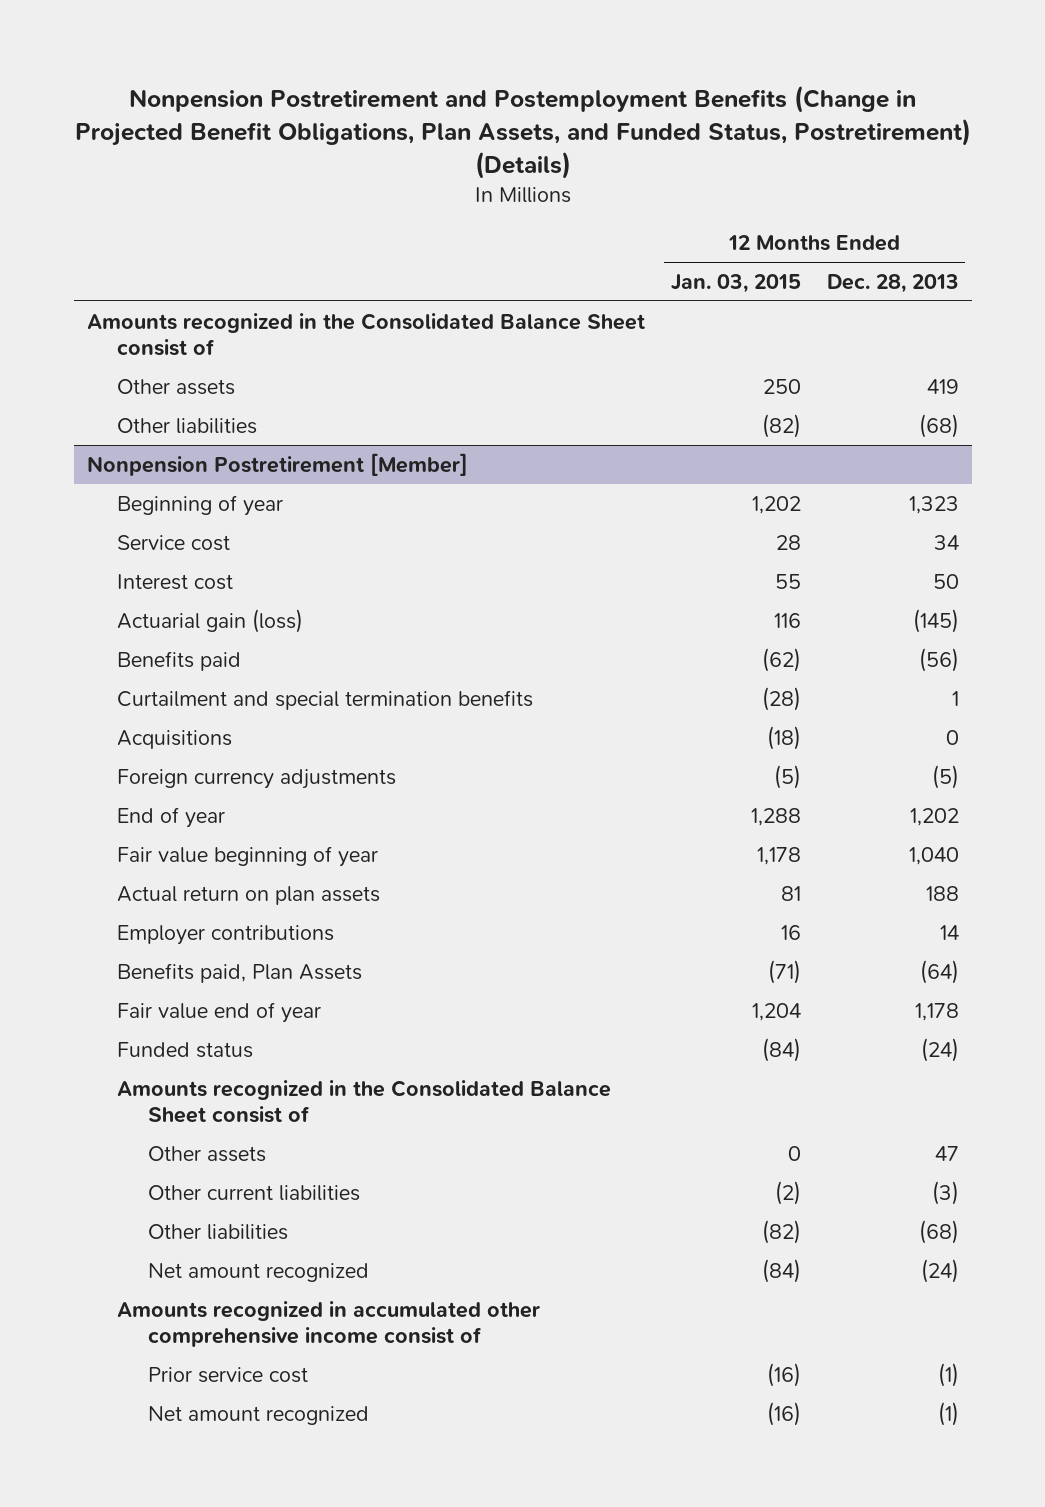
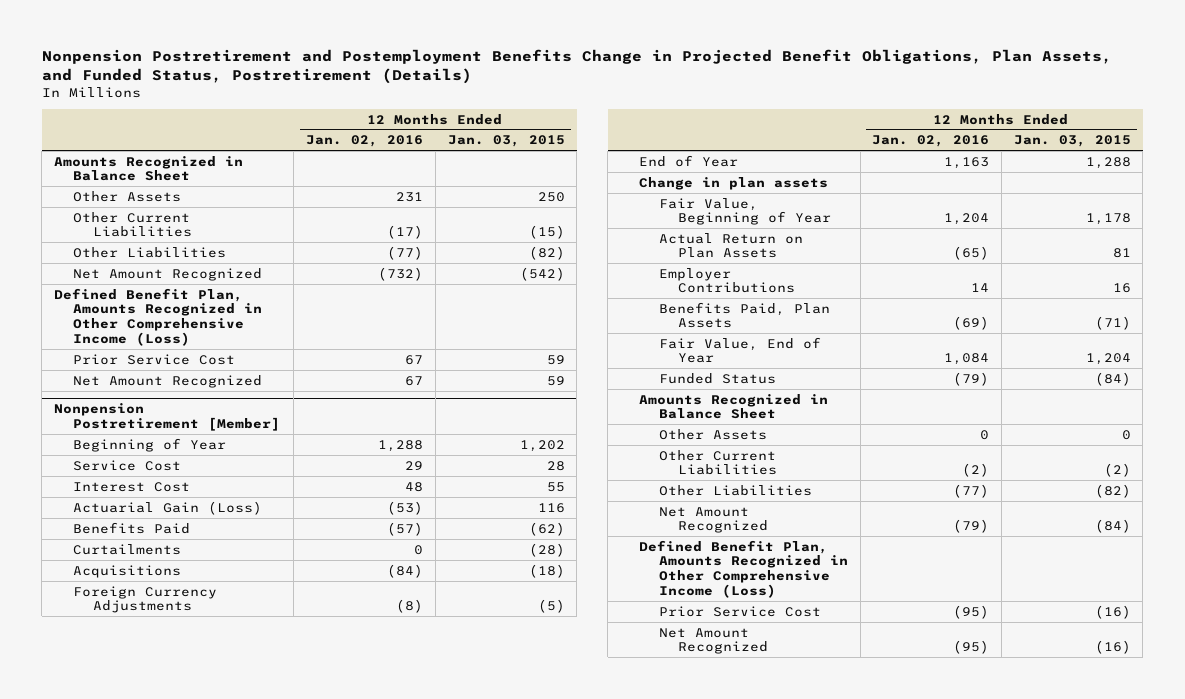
- Nonpension Postretirement and Postemployment Benefits (Change in Projected Benefit Obligations, Plan Assets, and Funded Status, Postretirement) (Details)
+ Nonpension Postretirement and Postemployment Benefits Change in Projected Benefit Obligations, Plan Assets, and Funded Status, Postretirement (Details)
- | 12 Months Ended Jan. 03, 2015 | 12 Months Ended Dec. 28, 2013
+ | 12 Months Ended Jan. 02, 2016 | 12 Months Ended Jan. 03, 2015
- Amounts recognized in the Consolidated Balance Sheet consist of
- Other assets | 250 | 419
- Other liabilities | (82) | (68)
+ Amounts Recognized in Balance Sheet
+ Other Assets | 231 | 250
+ Other Current Liabilities | (17) | (15)
+ Other Liabilities | (77) | (82)
+ Net Amount Recognized | (732) | (542)
+ Defined Benefit Plan, Amounts Recognized in Other Comprehensive Income (Loss)
+ Prior Service Cost | 67 | 59
+ Net Amount Recognized | 67 | 59
@ Nonpension Postretirement [Member]
- Beginning of year | 1,202 | 1,323
- Service cost | 28 | 34
- Interest cost | 55 | 50
- Actuarial gain (loss) | 116 | (145)
- Benefits paid | (62) | (56)
- Curtailment and special termination benefits | (28) | 1
+ Beginning of Year | 1,288 | 1,202
+ Service Cost | 29 | 28
+ Interest Cost | 48 | 55
+ Actuarial Gain (Loss) | (53) | 116
+ Benefits Paid | (57) | (62)
+ Curtailments | 0 | (28)
- Foreign currency adjustments | (5) | (5)
- End of year | 1,288 | 1,202
- Fair value beginning of year | 1,178 | 1,040
- Actual return on plan assets | 81 | 188
- Employer contributions | 16 | 14
- Benefits paid, Plan Assets | (71) | (64)
- Fair value end of year | 1,204 | 1,178
- Funded status | (84) | (24)
- Amounts recognized in the Consolidated Balance Sheet consist of
- Other assets | 0 | 47
- Other current liabilities | (2) | (3)
- Other liabilities | (82) | (68)
- Net amount recognized | (84) | (24)
- Amounts recognized in accumulated other comprehensive income consist of
- Prior service cost | (16) | (1)
- Net amount recognized | (16) | (1)
+ Foreign Currency Adjustments | (8) | (5)
+ End of Year | 1,163 | 1,288
+ Change in plan assets
+ Fair Value, Beginning of Year | 1,204 | 1,178
+ Actual Return on Plan Assets | (65) | 81
+ Employer Contributions | 14 | 16
+ Benefits Paid, Plan Assets | (69) | (71)
+ Fair Value, End of Year | 1,084 | 1,204
+ Funded Status | (79) | (84)
+ Amounts Recognized in Balance Sheet
+ Other Assets | 0 | 0
+ Other Current Liabilities | (2) | (2)
+ Other Liabilities | (77) | (82)
+ Net Amount Recognized | (79) | (84)
+ Defined Benefit Plan, Amounts Recognized in Other Comprehensive Income (Loss)
+ Prior Service Cost | (95) | (16)
+ Net Amount Recognized | (95) | (16)

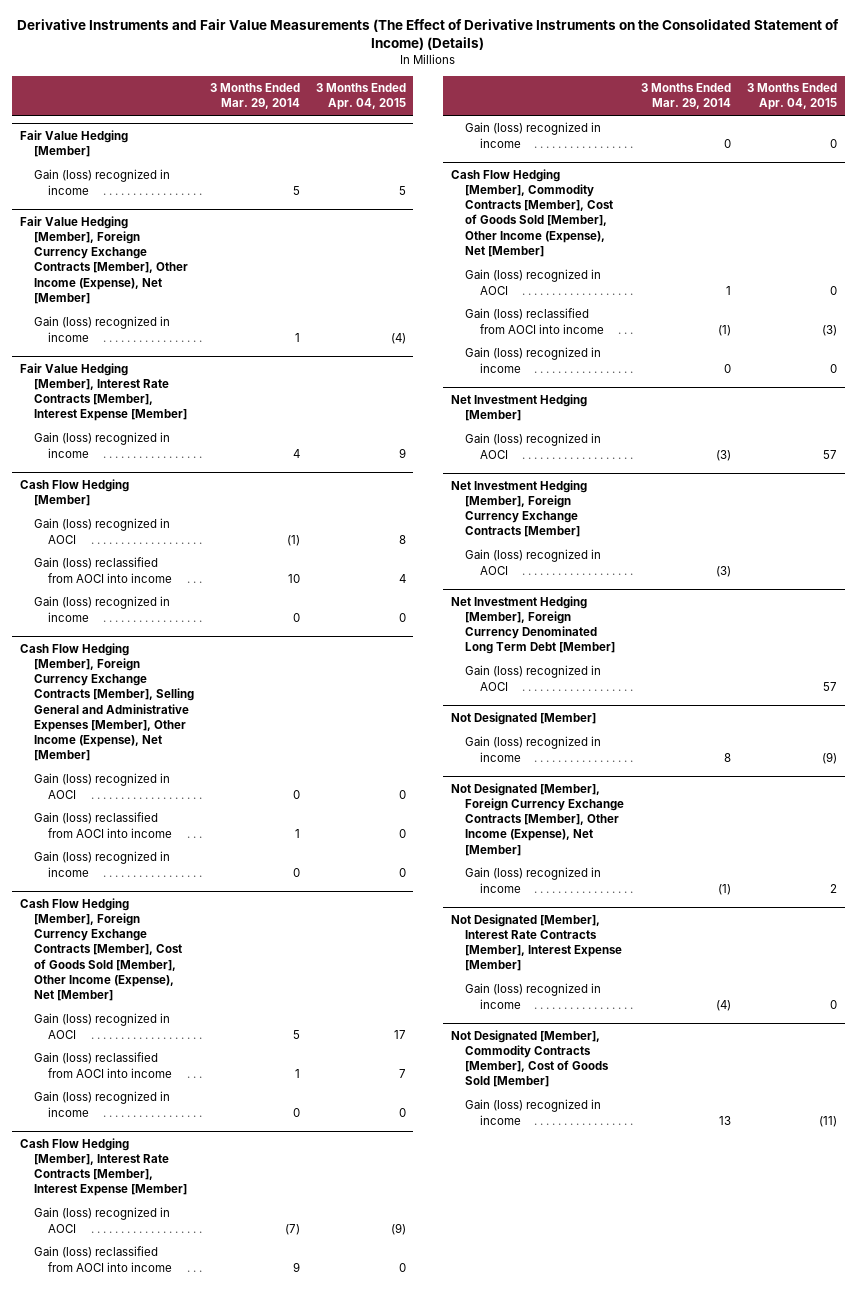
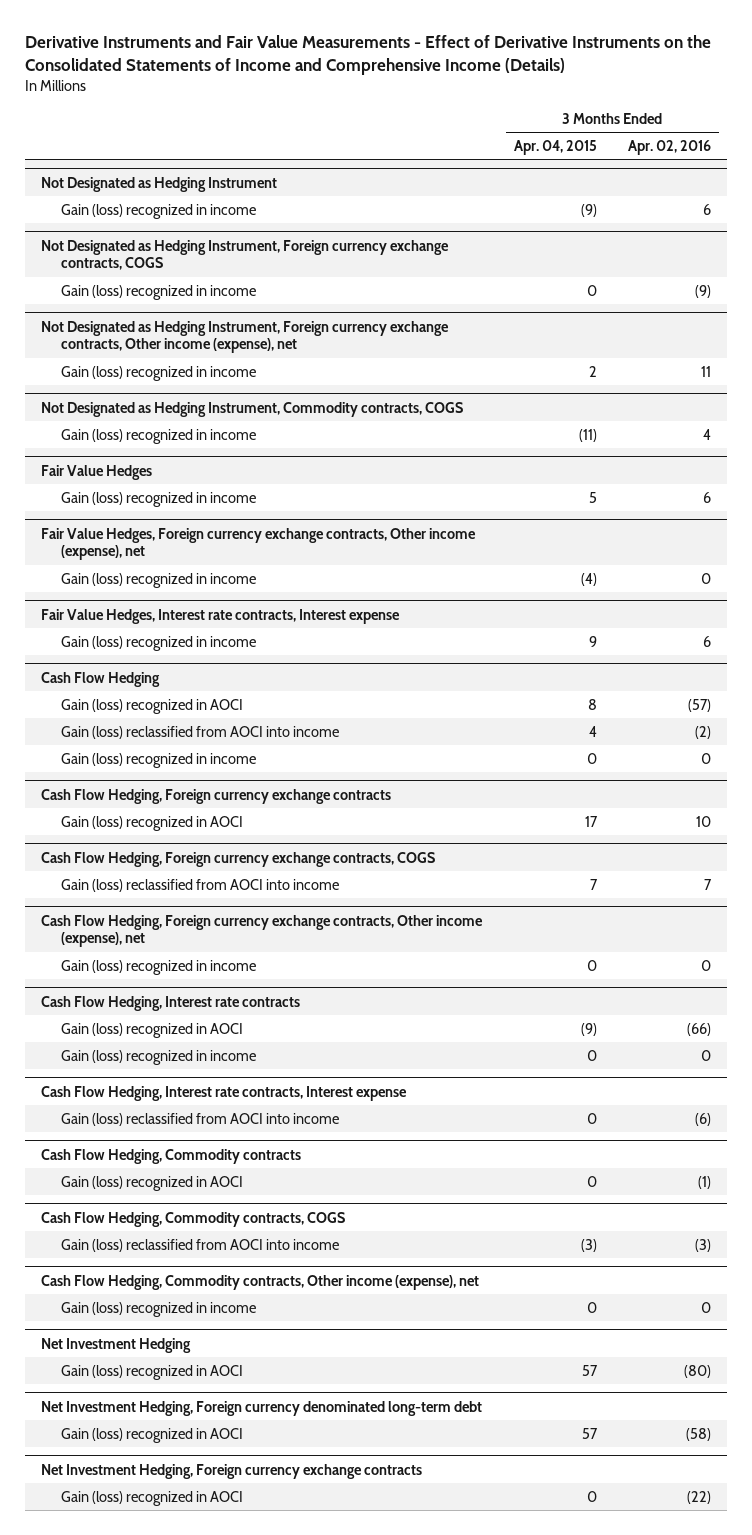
- Derivative Instruments and Fair Value Measurements (The Effect of Derivative Instruments on the Consolidated Statement of Income) (Details)
+ Derivative Instruments and Fair Value Measurements - Effect of Derivative Instruments on the Consolidated Statements of Income and Comprehensive Income (Details)
- | 3 Months Ended Mar. 29, 2014 | 3 Months Ended Apr. 04, 2015
+ | 3 Months Ended Apr. 04, 2015 | 3 Months Ended Apr. 02, 2016
- Fair Value Hedging [Member]
+ Not Designated as Hedging Instrument
+ Gain (loss) recognized in income | (9) | 6
+ Not Designated as Hedging Instrument, Foreign currency exchange contracts, COGS
+ Gain (loss) recognized in income | 0 | (9)
+ Not Designated as Hedging Instrument, Foreign currency exchange contracts, Other income (expense), net
+ Gain (loss) recognized in income | 2 | 11
+ Not Designated as Hedging Instrument, Commodity contracts, COGS
+ Gain (loss) recognized in income | (11) | 4
+ Fair Value Hedges
- Fair Value Hedging [Member], Foreign Currency Exchange Contracts [Member], Other Income (Expense), Net [Member]
+ Fair Value Hedges, Foreign currency exchange contracts, Other income (expense), net
- Fair Value Hedging [Member], Interest Rate Contracts [Member], Interest Expense [Member]
+ Fair Value Hedges, Interest rate contracts, Interest expense
- Cash Flow Hedging [Member]
+ Cash Flow Hedging
- Cash Flow Hedging [Member], Foreign Currency Exchange Contracts [Member], Selling General and Administrative Expenses [Member], Other Income (Expense), Net [Member]
- Gain (loss) recognized in AOCI | 0 | 0
- Gain (loss) reclassified from AOCI into income | 1 | 0
- Gain (loss) recognized in income | 0 | 0
- Cash Flow Hedging [Member], Foreign Currency Exchange Contracts [Member], Cost of Goods Sold [Member], Other Income (Expense), Net [Member]
+ Cash Flow Hedging, Foreign currency exchange contracts
+ Cash Flow Hedging, Foreign currency exchange contracts, COGS
+ Cash Flow Hedging, Foreign currency exchange contracts, Other income (expense), net
- Cash Flow Hedging [Member], Interest Rate Contracts [Member], Interest Expense [Member]
+ Cash Flow Hedging, Interest rate contracts
- Gain (loss) reclassified from AOCI into income | 9 | 0
- Cash Flow Hedging [Member], Commodity Contracts [Member], Cost of Goods Sold [Member], Other Income (Expense), Net [Member]
+ Cash Flow Hedging, Interest rate contracts, Interest expense
+ Gain (loss) reclassified from AOCI into income | 0 | (6)
+ Cash Flow Hedging, Commodity contracts
+ Cash Flow Hedging, Commodity contracts, COGS
+ Cash Flow Hedging, Commodity contracts, Other income (expense), net
- Net Investment Hedging [Member]
+ Net Investment Hedging
- Net Investment Hedging [Member], Foreign Currency Exchange Contracts [Member]
- Gain (loss) recognized in AOCI | (3) |
- Net Investment Hedging [Member], Foreign Currency Denominated Long Term Debt [Member]
+ Net Investment Hedging, Foreign currency denominated long-term debt
- Not Designated [Member]
- Gain (loss) recognized in income | 8 | (9)
- Not Designated [Member], Foreign Currency Exchange Contracts [Member], Other Income (Expense), Net [Member]
- Gain (loss) recognized in income | (1) | 2
- Not Designated [Member], Interest Rate Contracts [Member], Interest Expense [Member]
- Gain (loss) recognized in income | (4) | 0
- Not Designated [Member], Commodity Contracts [Member], Cost of Goods Sold [Member]
- Gain (loss) recognized in income | 13 | (11)
+ Net Investment Hedging, Foreign currency exchange contracts
+ Gain (loss) recognized in AOCI | 0 | (22)

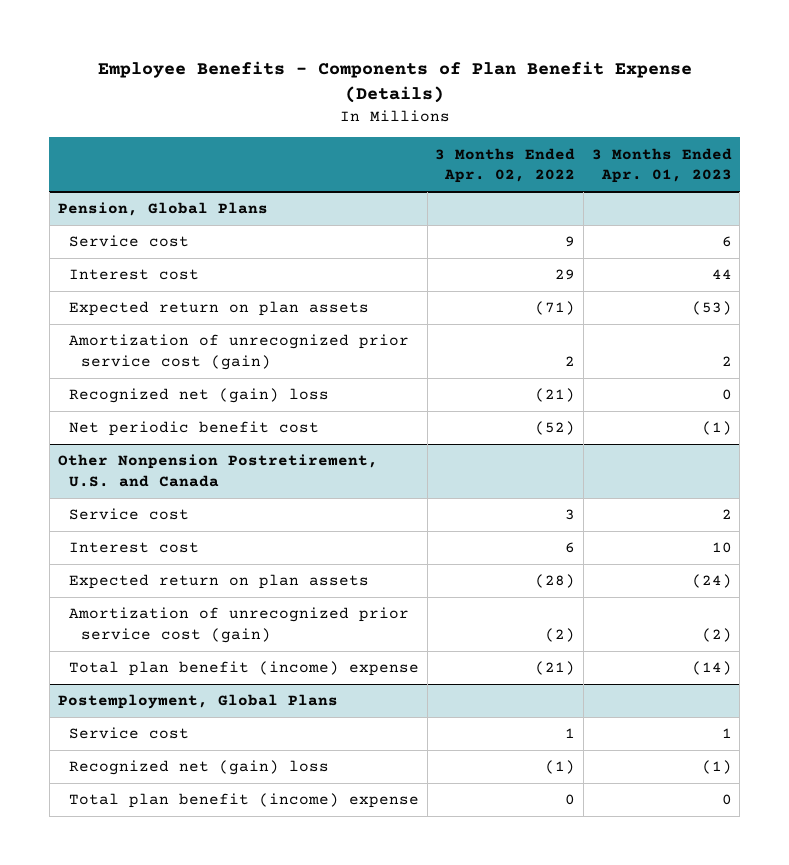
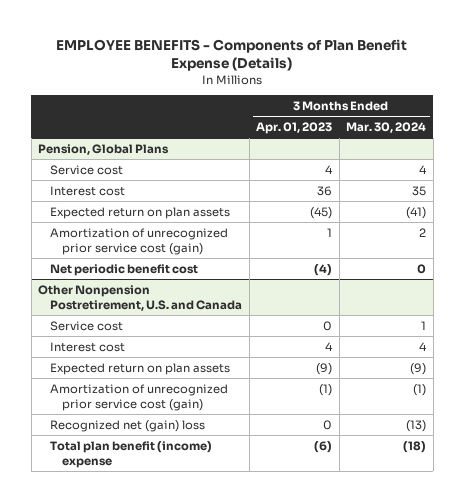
- Employee Benefits - Components of Plan Benefit Expense (Details)
+ EMPLOYEE BENEFITS - Components of Plan Benefit Expense (Details)
- | 3 Months Ended Apr. 02, 2022 | 3 Months Ended Apr. 01, 2023
+ | 3 Months Ended Apr. 01, 2023 | 3 Months Ended Mar. 30, 2024
@ Pension, Global Plans
- Service cost | 9 | 6
- Interest cost | 29 | 44
- Expected return on plan assets | (71) | (53)
- Amortization of unrecognized prior service cost (gain) | 2 | 2
- Recognized net (gain) loss | (21) | 0
- Net periodic benefit cost | (52) | (1)
+ Service cost | 4 | 4
+ Interest cost | 36 | 35
+ Expected return on plan assets | (45) | (41)
+ Amortization of unrecognized prior service cost (gain) | 1 | 2
+ Net periodic benefit cost | (4) | 0
@ Other Nonpension Postretirement, U.S. and Canada
- Service cost | 3 | 2
- Interest cost | 6 | 10
- Expected return on plan assets | (28) | (24)
- Amortization of unrecognized prior service cost (gain) | (2) | (2)
- Total plan benefit (income) expense | (21) | (14)
- Postemployment, Global Plans
- Service cost | 1 | 1
- Recognized net (gain) loss | (1) | (1)
- Total plan benefit (income) expense | 0 | 0
@ Other Nonpension Postretirement, U.S. and Canada
+ Service cost | 0 | 1
+ Interest cost | 4 | 4
+ Expected return on plan assets | (9) | (9)
+ Amortization of unrecognized prior service cost (gain) | (1) | (1)
+ Recognized net (gain) loss | 0 | (13)
+ Total plan benefit (income) expense | (6) | (18)

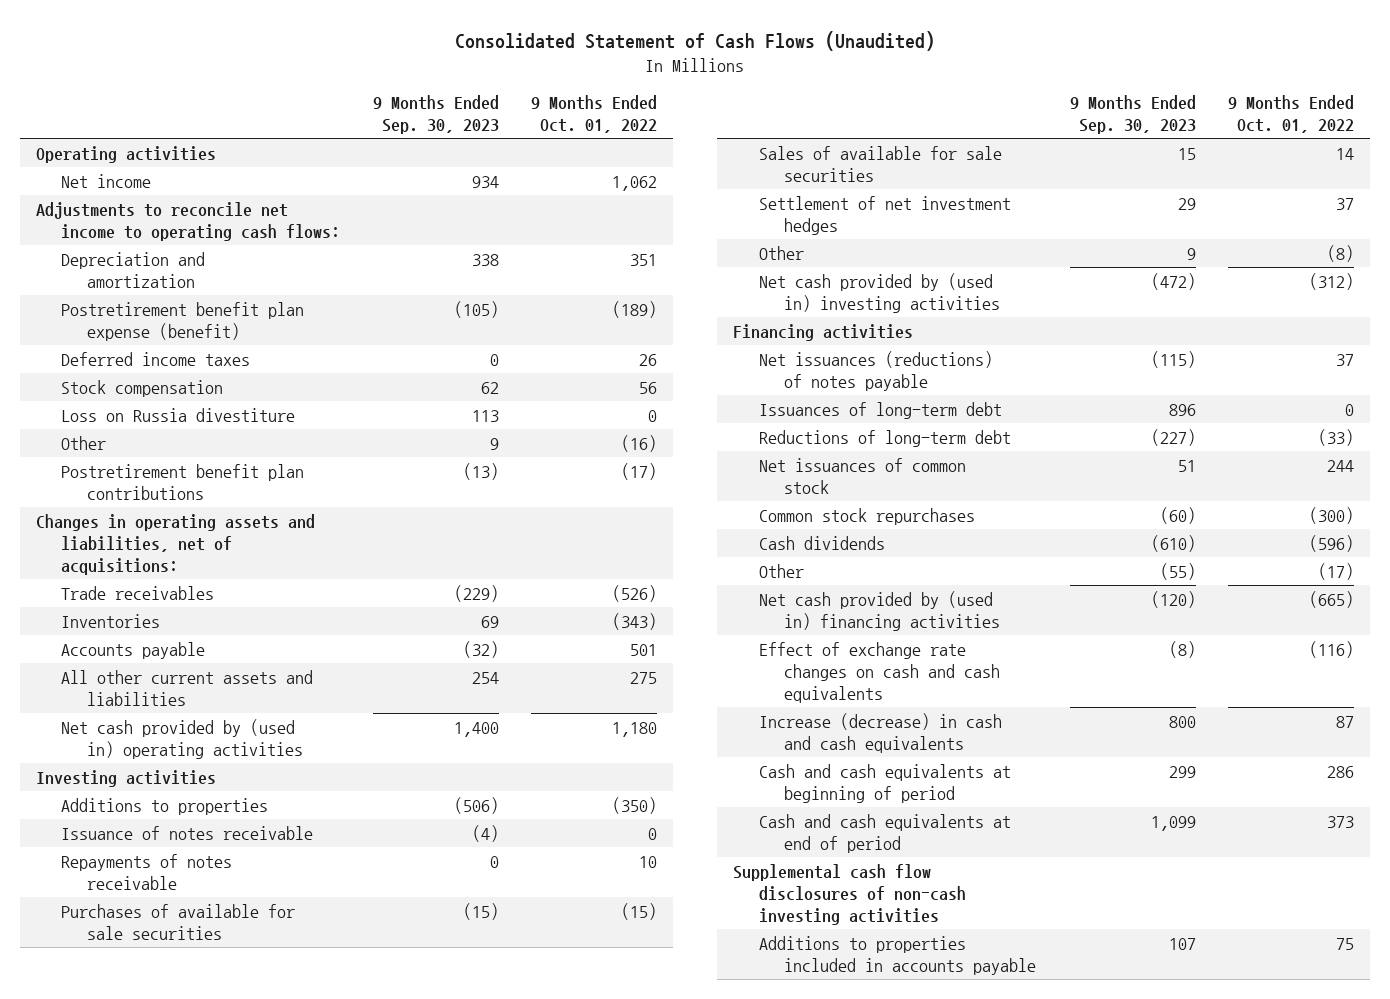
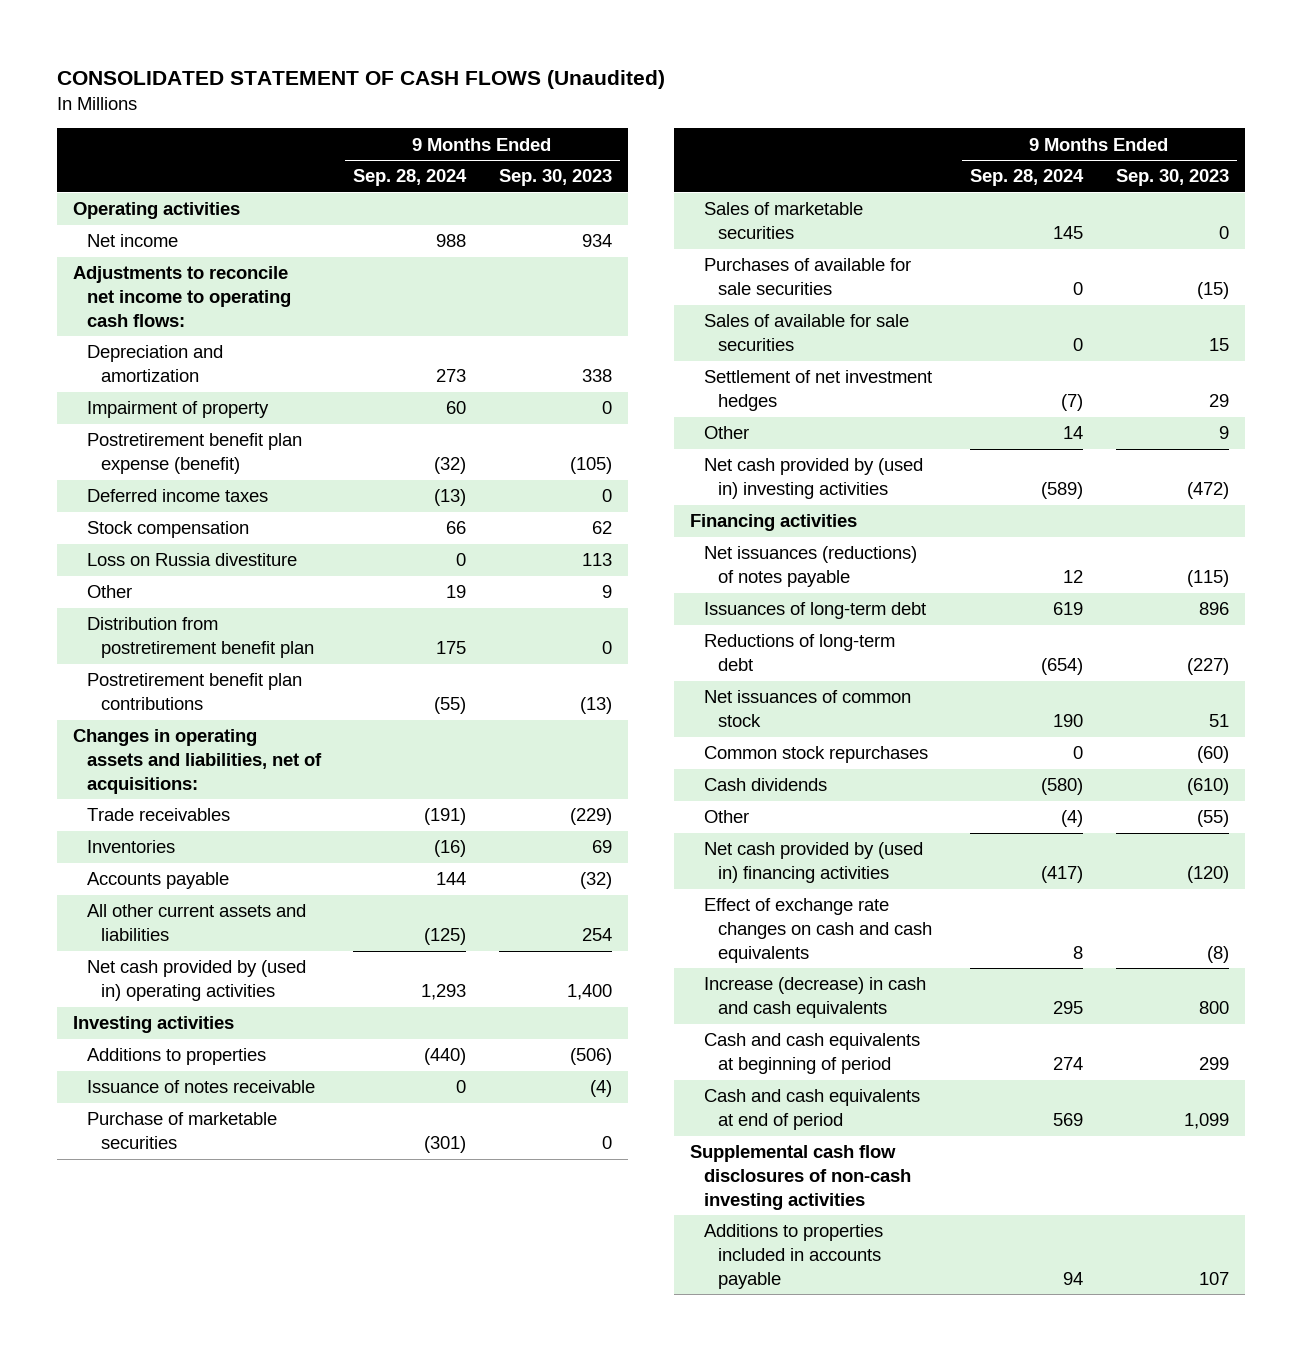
- Consolidated Statement of Cash Flows (Unaudited)
+ CONSOLIDATED STATEMENT OF CASH FLOWS (Unaudited)
- | 9 Months Ended Sep. 30, 2023 | 9 Months Ended Oct. 01, 2022
+ | 9 Months Ended Sep. 28, 2024 | 9 Months Ended Sep. 30, 2023
+ Impairment of property | 60 | 0
+ Distribution from postretirement benefit plan | 175 | 0
- Repayments of notes receivable | 0 | 10
+ Purchase of marketable securities | (301) | 0
+ Sales of marketable securities | 145 | 0

